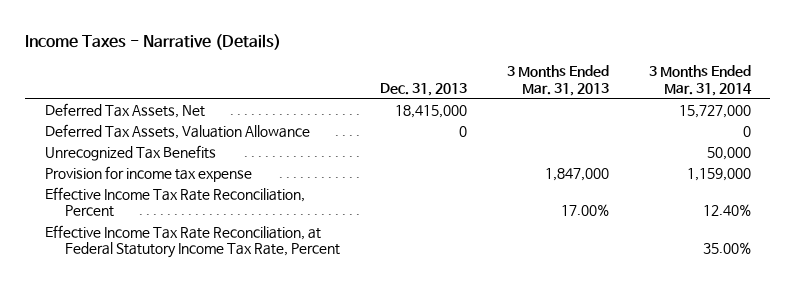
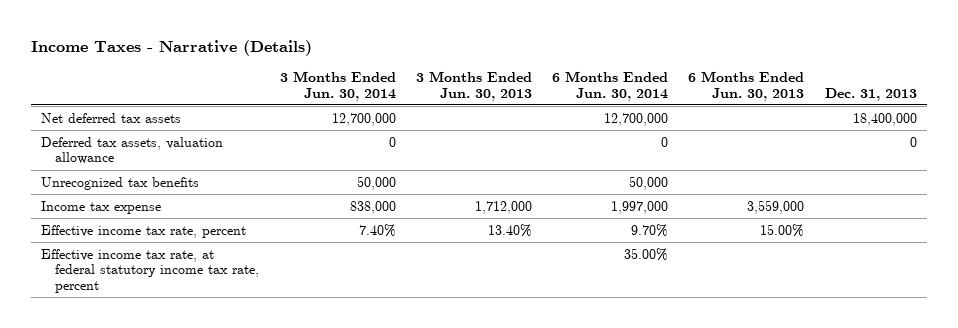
- | Dec. 31, 2013 | 3 Months Ended Mar. 31, 2013 | 3 Months Ended Mar. 31, 2014
+ | 3 Months Ended Jun. 30, 2014 | 3 Months Ended Jun. 30, 2013 | 6 Months Ended Jun. 30, 2014 | 6 Months Ended Jun. 30, 2013 | Dec. 31, 2013
- Deferred Tax Assets, Net | 18,415,000 | | 15,727,000
- Deferred Tax Assets, Valuation Allowance | 0 | | 0
- Unrecognized Tax Benefits | | | 50,000
- Provision for income tax expense | | 1,847,000 | 1,159,000
- Effective Income Tax Rate Reconciliation, Percent | | 17.00% | 12.40%
- Effective Income Tax Rate Reconciliation, at Federal Statutory Income Tax Rate, Percent | | | 35.00%
+ Net deferred tax assets | 12,700,000 | | 12,700,000 | | 18,400,000
+ Deferred tax assets, valuation allowance | 0 | | 0 | | 0
+ Unrecognized tax benefits | 50,000 | | 50,000 | |
+ Income tax expense | 838,000 | 1,712,000 | 1,997,000 | 3,559,000 |
+ Effective income tax rate, percent | 7.40% | 13.40% | 9.70% | 15.00% |
+ Effective income tax rate, at federal statutory income tax rate, percent | | | 35.00% | |

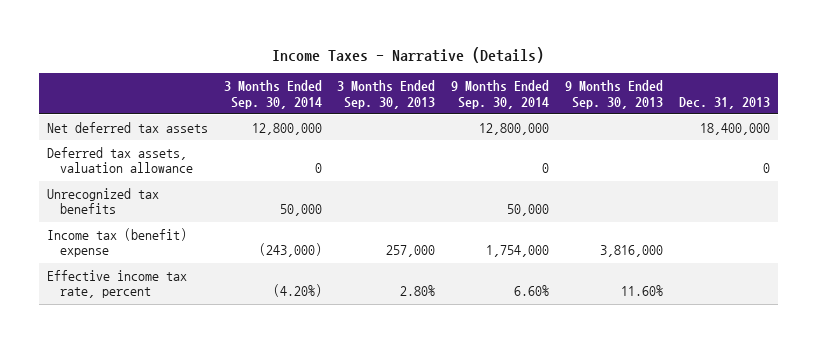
- | 3 Months Ended Jun. 30, 2014 | 3 Months Ended Jun. 30, 2013 | 6 Months Ended Jun. 30, 2014 | 6 Months Ended Jun. 30, 2013 | Dec. 31, 2013
+ | 3 Months Ended Sep. 30, 2014 | 3 Months Ended Sep. 30, 2013 | 9 Months Ended Sep. 30, 2014 | 9 Months Ended Sep. 30, 2013 | Dec. 31, 2013
- Income tax expense | 838,000 | 1,712,000 | 1,997,000 | 3,559,000 |
+ Income tax (benefit) expense | (243,000) | 257,000 | 1,754,000 | 3,816,000 |
- Effective income tax rate, at federal statutory income tax rate, percent | | | 35.00% | |

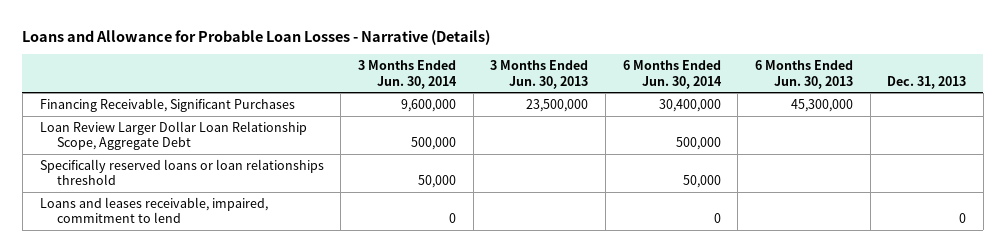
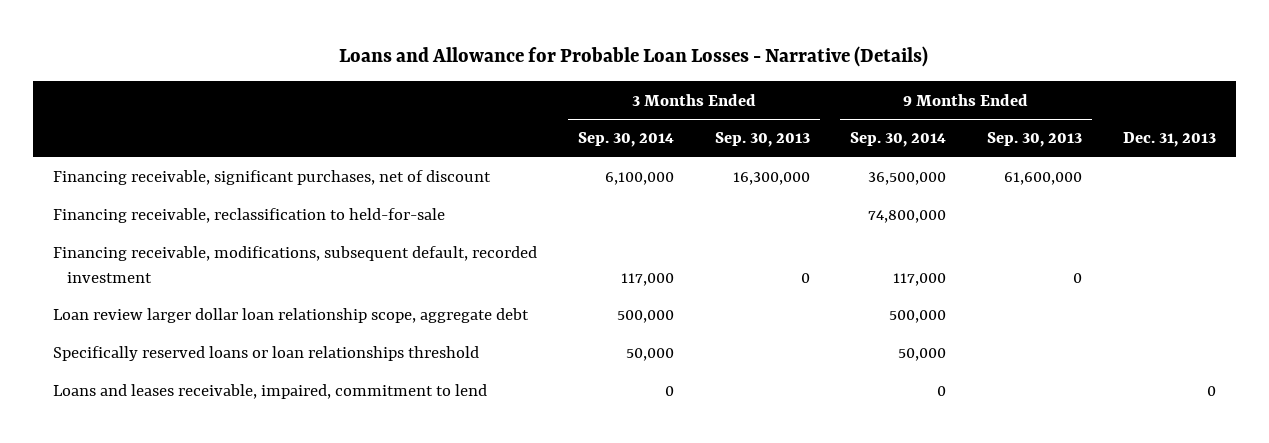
- | 3 Months Ended Jun. 30, 2014 | 3 Months Ended Jun. 30, 2013 | 6 Months Ended Jun. 30, 2014 | 6 Months Ended Jun. 30, 2013 | Dec. 31, 2013
+ | 3 Months Ended Sep. 30, 2014 | 3 Months Ended Sep. 30, 2013 | 9 Months Ended Sep. 30, 2014 | 9 Months Ended Sep. 30, 2013 | Dec. 31, 2013
- Financing Receivable, Significant Purchases | 9,600,000 | 23,500,000 | 30,400,000 | 45,300,000 |
- Loan Review Larger Dollar Loan Relationship Scope, Aggregate Debt | 500,000 | | 500,000 | |
+ Financing receivable, significant purchases, net of discount | 6,100,000 | 16,300,000 | 36,500,000 | 61,600,000 |
+ Financing receivable, reclassification to held-for-sale | | | 74,800,000 | |
+ Financing receivable, modifications, subsequent default, recorded investment | 117,000 | 0 | 117,000 | 0 |
+ Loan review larger dollar loan relationship scope, aggregate debt | 500,000 | | 500,000 | |

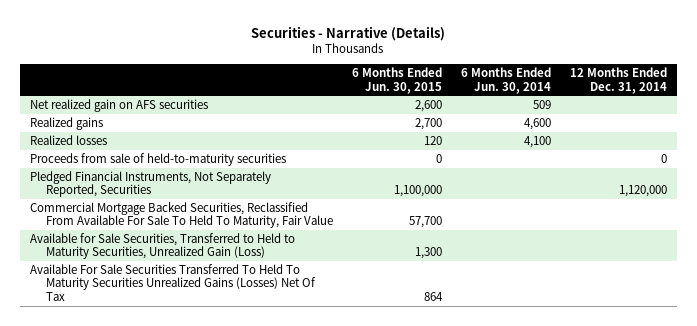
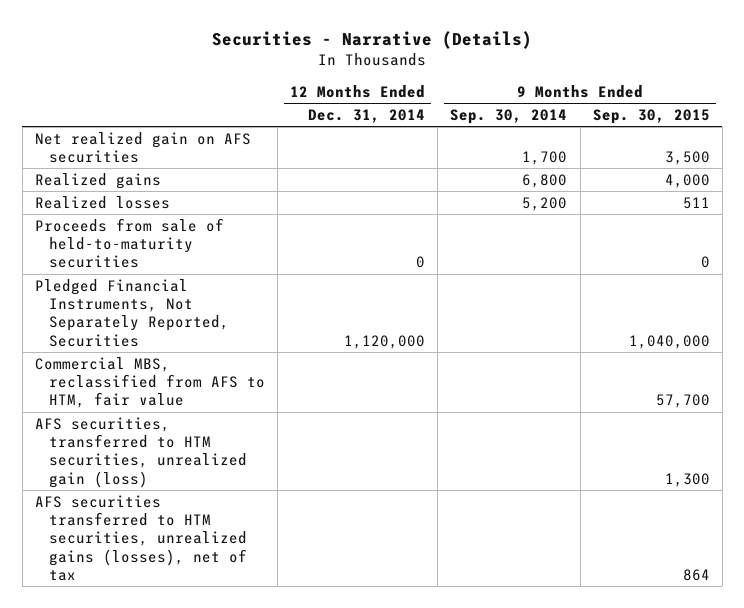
- | 6 Months Ended Jun. 30, 2015 | 6 Months Ended Jun. 30, 2014 | 12 Months Ended Dec. 31, 2014
+ | 12 Months Ended Dec. 31, 2014 | 9 Months Ended Sep. 30, 2014 | 9 Months Ended Sep. 30, 2015
- Commercial Mortgage Backed Securities, Reclassified From Available For Sale To Held To Maturity, Fair Value | 57,700 | |
- Available for Sale Securities, Transferred to Held to Maturity Securities, Unrealized Gain (Loss) | 1,300 | |
- Available For Sale Securities Transferred To Held To Maturity Securities Unrealized Gains (Losses) Net Of Tax | 864 | |
+ Commercial MBS, reclassified from AFS to HTM, fair value | | | 57,700
+ AFS securities, transferred to HTM securities, unrealized gain (loss) | | | 1,300
+ AFS securities transferred to HTM securities, unrealized gains (losses), net of tax | | | 864

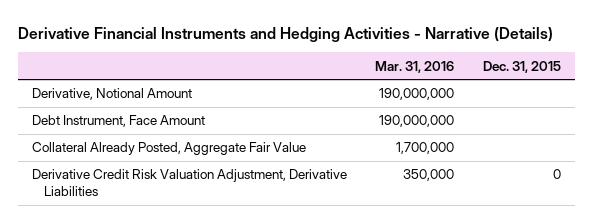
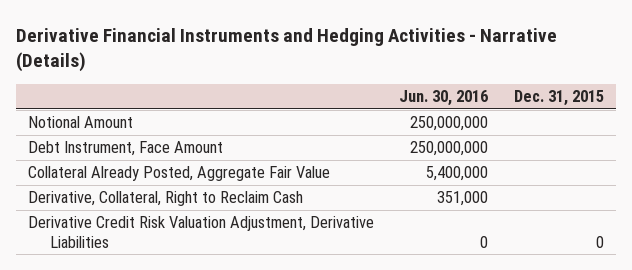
- | Mar. 31, 2016 | Dec. 31, 2015
+ | Jun. 30, 2016 | Dec. 31, 2015
- Derivative, Notional Amount | 190,000,000 |
+ Notional Amount | 250,000,000 |
+ Derivative, Collateral, Right to Reclaim Cash | 351,000 |

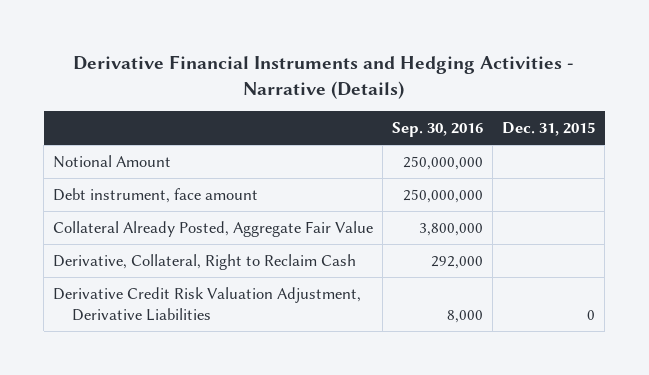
- | Jun. 30, 2016 | Dec. 31, 2015
+ | Sep. 30, 2016 | Dec. 31, 2015
- Debt Instrument, Face Amount | 250,000,000 |
+ Debt instrument, face amount | 250,000,000 |

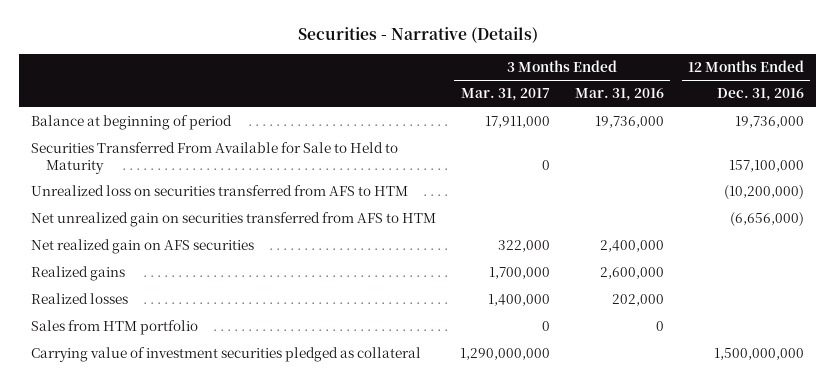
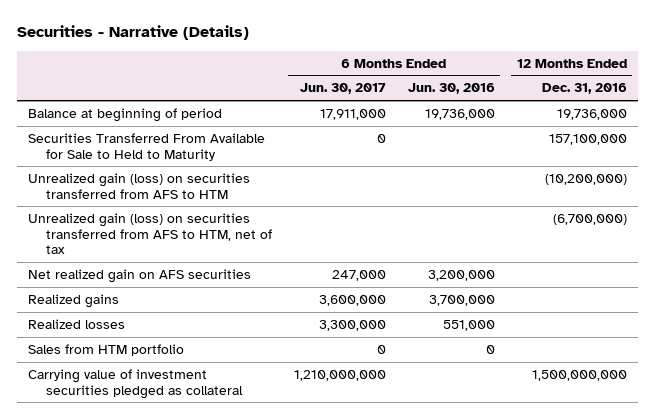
- | 3 Months Ended Mar. 31, 2017 | 3 Months Ended Mar. 31, 2016 | 12 Months Ended Dec. 31, 2016
+ | 6 Months Ended Jun. 30, 2017 | 6 Months Ended Jun. 30, 2016 | 12 Months Ended Dec. 31, 2016
- Unrealized loss on securities transferred from AFS to HTM | | | (10,200,000)
- Net unrealized gain on securities transferred from AFS to HTM | | | (6,656,000)
+ Unrealized gain (loss) on securities transferred from AFS to HTM | | | (10,200,000)
+ Unrealized gain (loss) on securities transferred from AFS to HTM, net of tax | | | (6,700,000)

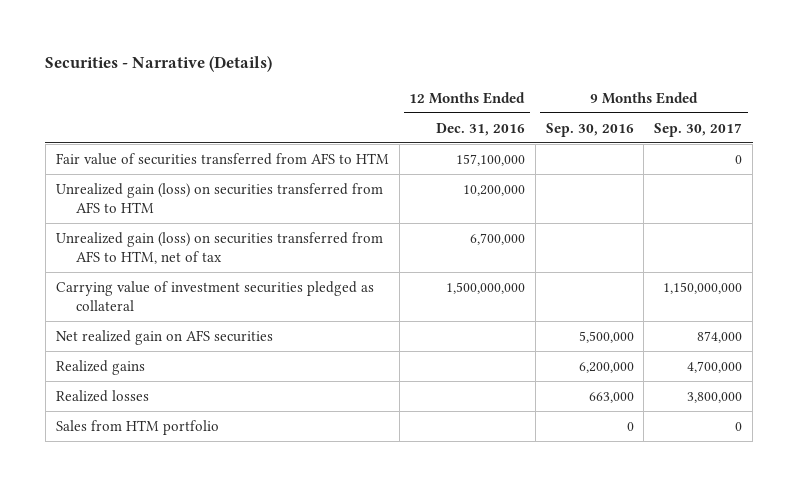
- | 6 Months Ended Jun. 30, 2017 | 6 Months Ended Jun. 30, 2016 | 12 Months Ended Dec. 31, 2016
+ | 12 Months Ended Dec. 31, 2016 | 9 Months Ended Sep. 30, 2016 | 9 Months Ended Sep. 30, 2017
- Balance at beginning of period | 17,911,000 | 19,736,000 | 19,736,000
- Securities Transferred From Available for Sale to Held to Maturity | 0 | | 157,100,000
- Unrealized gain (loss) on securities transferred from AFS to HTM | | | (10,200,000)
- Unrealized gain (loss) on securities transferred from AFS to HTM, net of tax | | | (6,700,000)
+ Fair value of securities transferred from AFS to HTM | 157,100,000 | | 0
+ Unrealized gain (loss) on securities transferred from AFS to HTM | 10,200,000 | |
+ Unrealized gain (loss) on securities transferred from AFS to HTM, net of tax | 6,700,000 | |
moved up: Carrying value of investment securities pledged as collateral | 1,500,000,000 | | 1,150,000,000

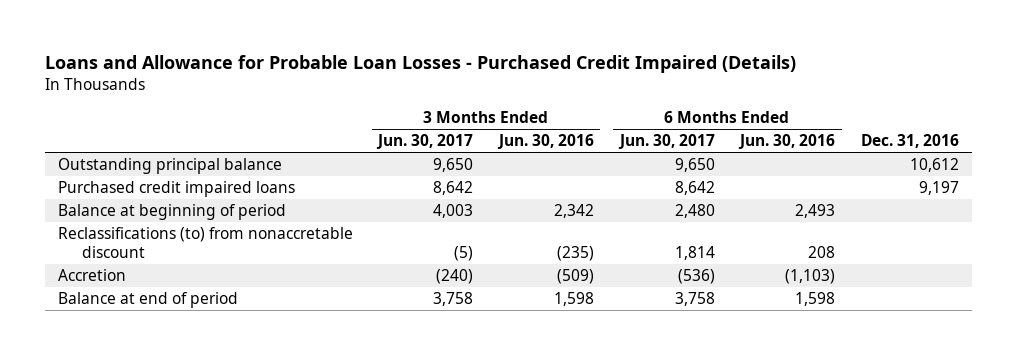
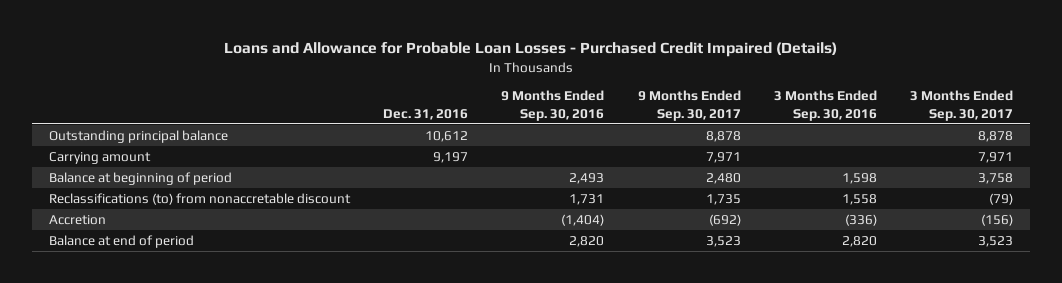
- | 3 Months Ended Jun. 30, 2017 | 3 Months Ended Jun. 30, 2016 | 6 Months Ended Jun. 30, 2017 | 6 Months Ended Jun. 30, 2016 | Dec. 31, 2016
+ | Dec. 31, 2016 | 9 Months Ended Sep. 30, 2016 | 9 Months Ended Sep. 30, 2017 | 3 Months Ended Sep. 30, 2016 | 3 Months Ended Sep. 30, 2017
- Purchased credit impaired loans | 8,642 | | 8,642 | | 9,197
+ Carrying amount | 9,197 | | 7,971 | | 7,971

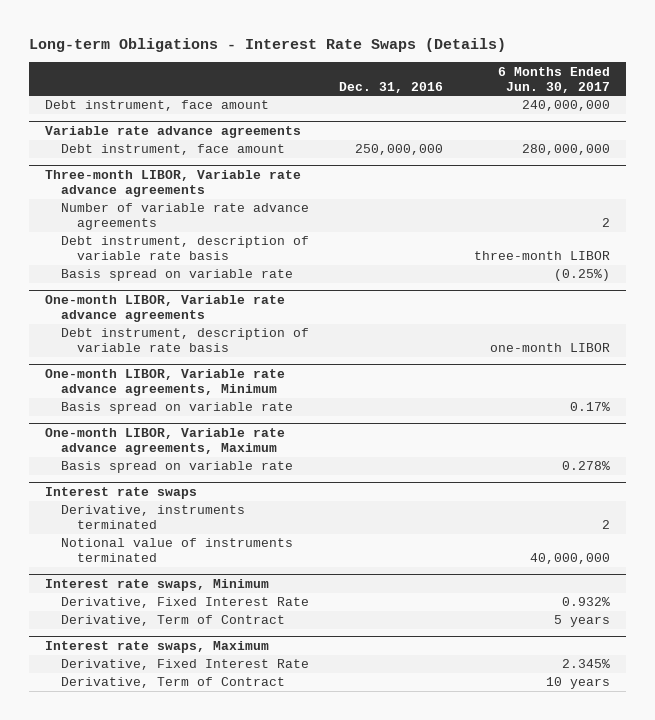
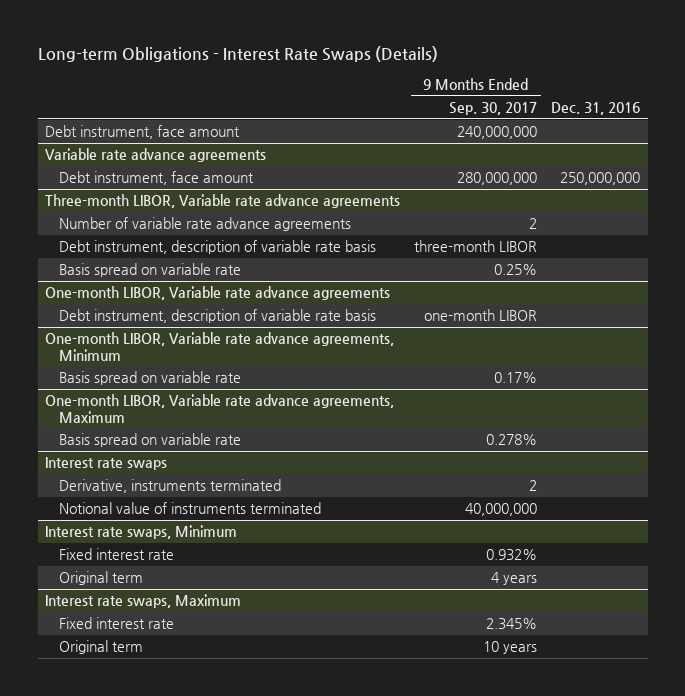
- | Dec. 31, 2016 | 6 Months Ended Jun. 30, 2017
+ | 9 Months Ended Sep. 30, 2017 | Dec. 31, 2016
@ Interest rate swaps, Minimum
- Derivative, Fixed Interest Rate | | 0.932%
- Derivative, Term of Contract | | 5 years
+ Fixed interest rate | 0.932% |
+ Original term | 4 years |
@ Interest rate swaps, Maximum
- Derivative, Fixed Interest Rate | | 2.345%
- Derivative, Term of Contract | | 10 years
+ Fixed interest rate | 2.345% |
+ Original term | 10 years |

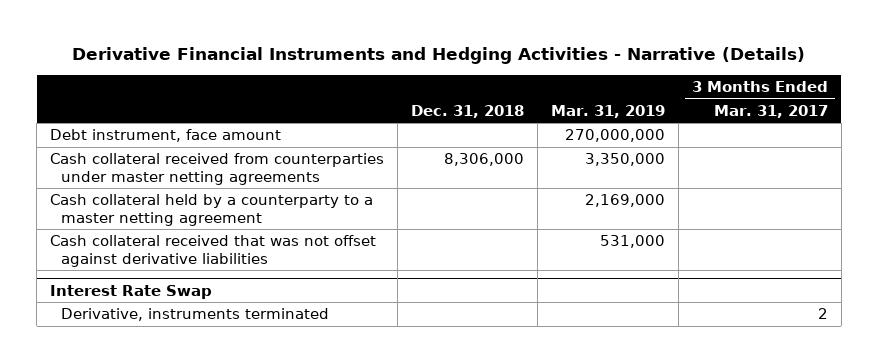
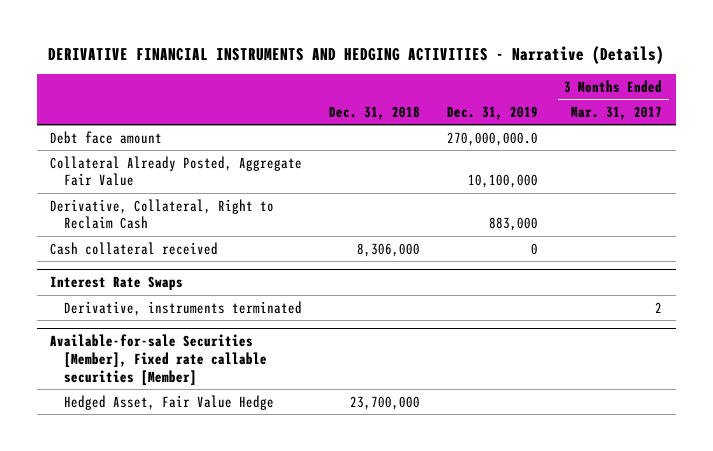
- Derivative Financial Instruments and Hedging Activities - Narrative (Details)
+ DERIVATIVE FINANCIAL INSTRUMENTS AND HEDGING ACTIVITIES - Narrative (Details)
- | Dec. 31, 2018 | Mar. 31, 2019 | 3 Months Ended Mar. 31, 2017
+ | Dec. 31, 2018 | Dec. 31, 2019 | 3 Months Ended Mar. 31, 2017
- Debt instrument, face amount | | 270,000,000 |
- Cash collateral received from counterparties under master netting agreements | 8,306,000 | 3,350,000 |
- Cash collateral held by a counterparty to a master netting agreement | | 2,169,000 |
- Cash collateral received that was not offset against derivative liabilities | | 531,000 |
- Interest Rate Swap
+ Debt face amount | | 270,000,000.0 |
+ Collateral Already Posted, Aggregate Fair Value | | 10,100,000 |
+ Derivative, Collateral, Right to Reclaim Cash | | 883,000 |
+ Cash collateral received | 8,306,000 | 0 |
+ Interest Rate Swaps
+ Available-for-sale Securities [Member], Fixed rate callable securities [Member]
+ Hedged Asset, Fair Value Hedge | 23,700,000 | |

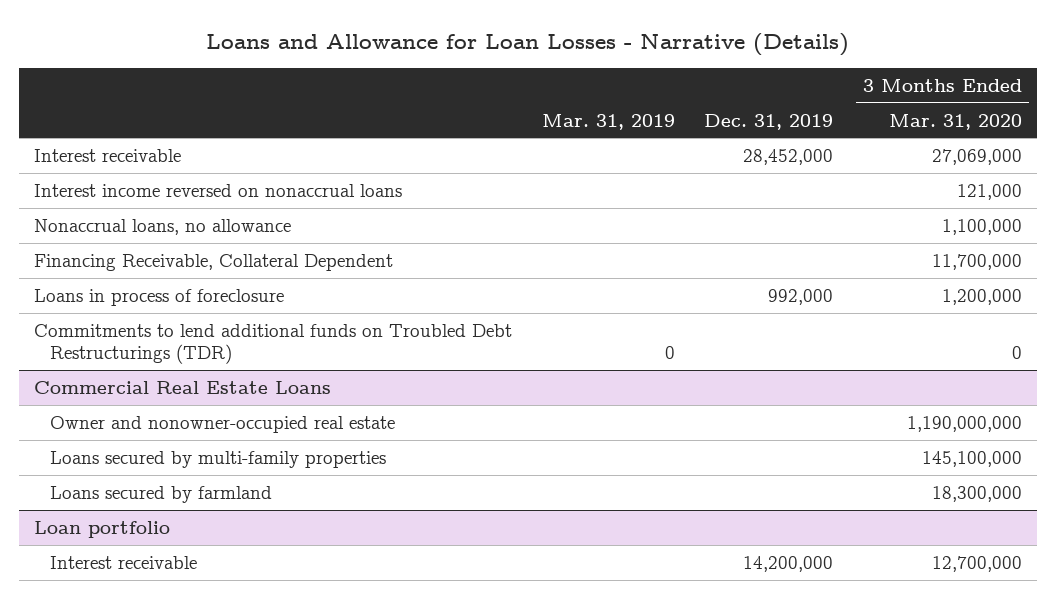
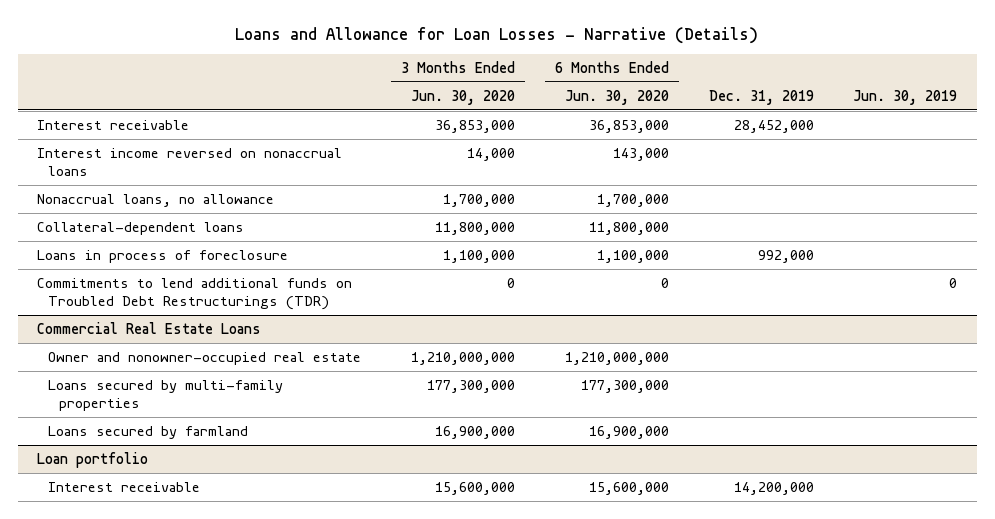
- | Mar. 31, 2019 | Dec. 31, 2019 | 3 Months Ended Mar. 31, 2020
+ | 3 Months Ended Jun. 30, 2020 | 6 Months Ended Jun. 30, 2020 | Dec. 31, 2019 | Jun. 30, 2019
- Financing Receivable, Collateral Dependent | | | 11,700,000
+ Collateral-dependent loans | 11,800,000 | 11,800,000 | |

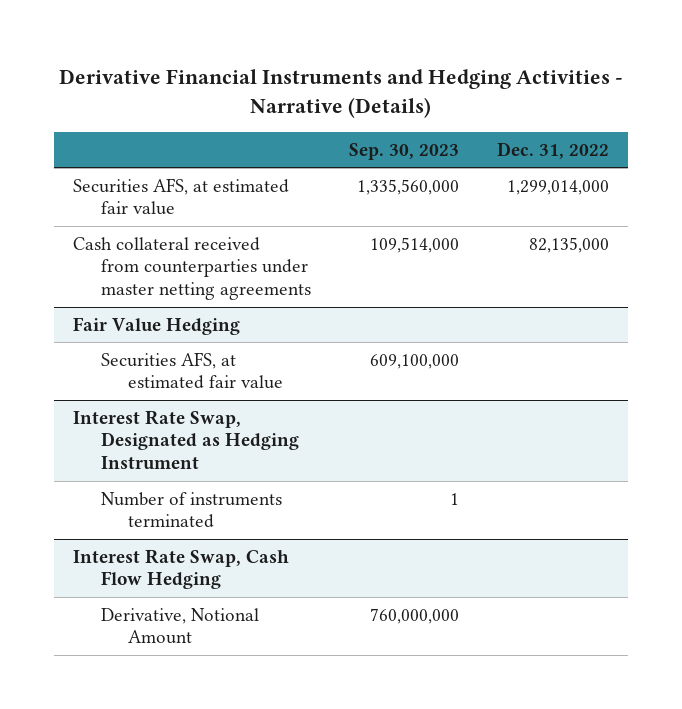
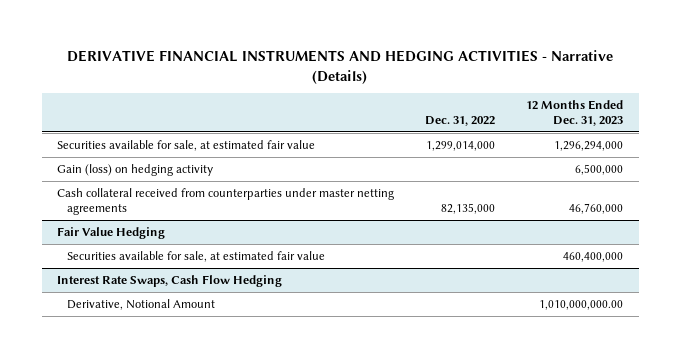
- Derivative Financial Instruments and Hedging Activities - Narrative (Details)
+ DERIVATIVE FINANCIAL INSTRUMENTS AND HEDGING ACTIVITIES - Narrative (Details)
- | Sep. 30, 2023 | Dec. 31, 2022
+ | Dec. 31, 2022 | 12 Months Ended Dec. 31, 2023
- Securities AFS, at estimated fair value | 1,335,560,000 | 1,299,014,000
+ Securities available for sale, at estimated fair value | 1,299,014,000 | 1,296,294,000
+ Gain (loss) on hedging activity | | 6,500,000
@ Fair Value Hedging
- Securities AFS, at estimated fair value | 609,100,000 |
- Interest Rate Swap, Designated as Hedging Instrument
- Number of instruments terminated | 1 |
- Interest Rate Swap, Cash Flow Hedging
@ Fair Value Hedging
+ Securities available for sale, at estimated fair value | | 460,400,000
+ Interest Rate Swaps, Cash Flow Hedging

